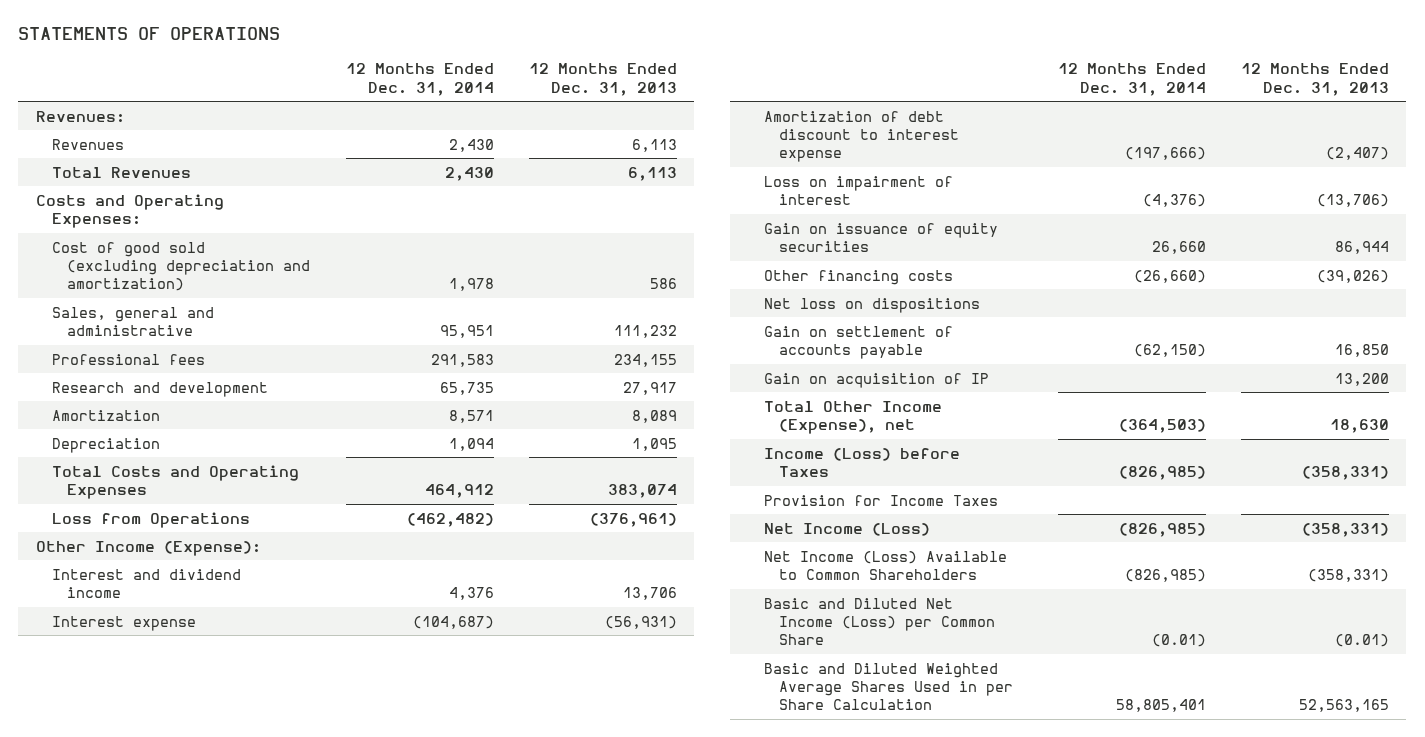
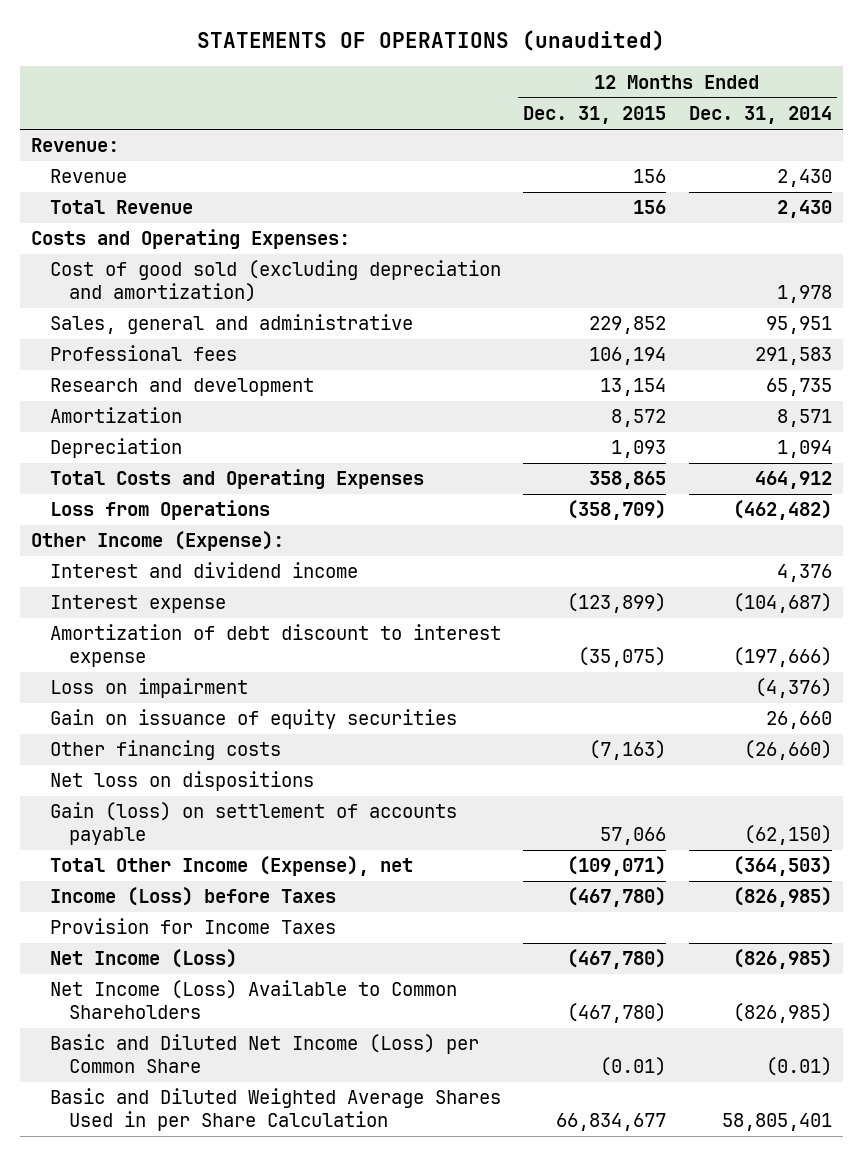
- STATEMENTS OF OPERATIONS
+ STATEMENTS OF OPERATIONS (unaudited)
- | 12 Months Ended Dec. 31, 2014 | 12 Months Ended Dec. 31, 2013
+ | 12 Months Ended Dec. 31, 2015 | 12 Months Ended Dec. 31, 2014
- Revenues:
- Revenues | 2,430 | 6,113
- Total Revenues | 2,430 | 6,113
+ Revenue:
+ Revenue | 156 | 2,430
+ Total Revenue | 156 | 2,430
- Loss on impairment of interest | (4,376) | (13,706)
+ Loss on impairment | | (4,376)
- Gain on settlement of accounts payable | (62,150) | 16,850
- Gain on acquisition of IP | | 13,200
+ Gain (loss) on settlement of accounts payable | 57,066 | (62,150)

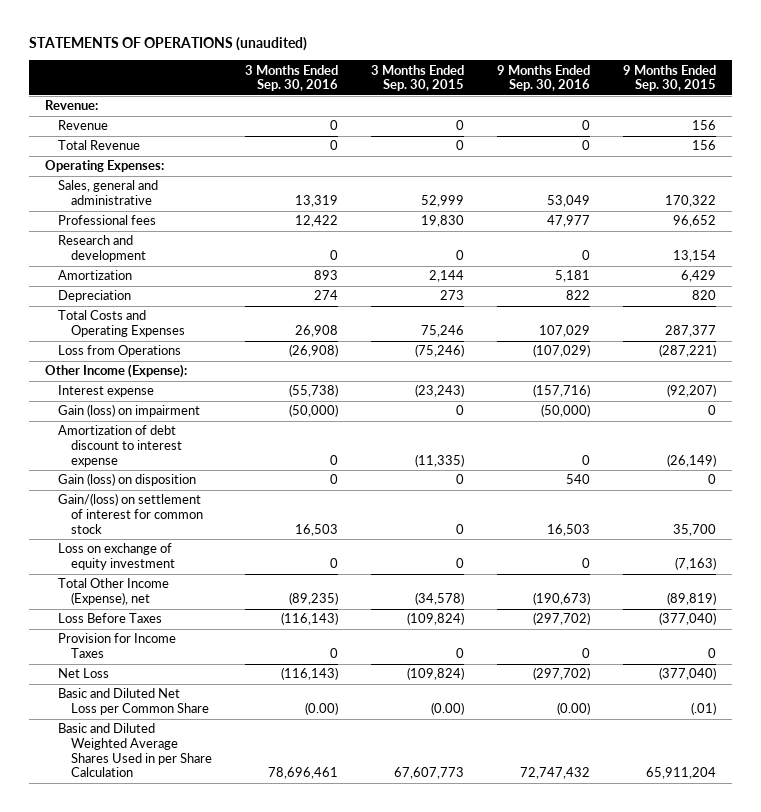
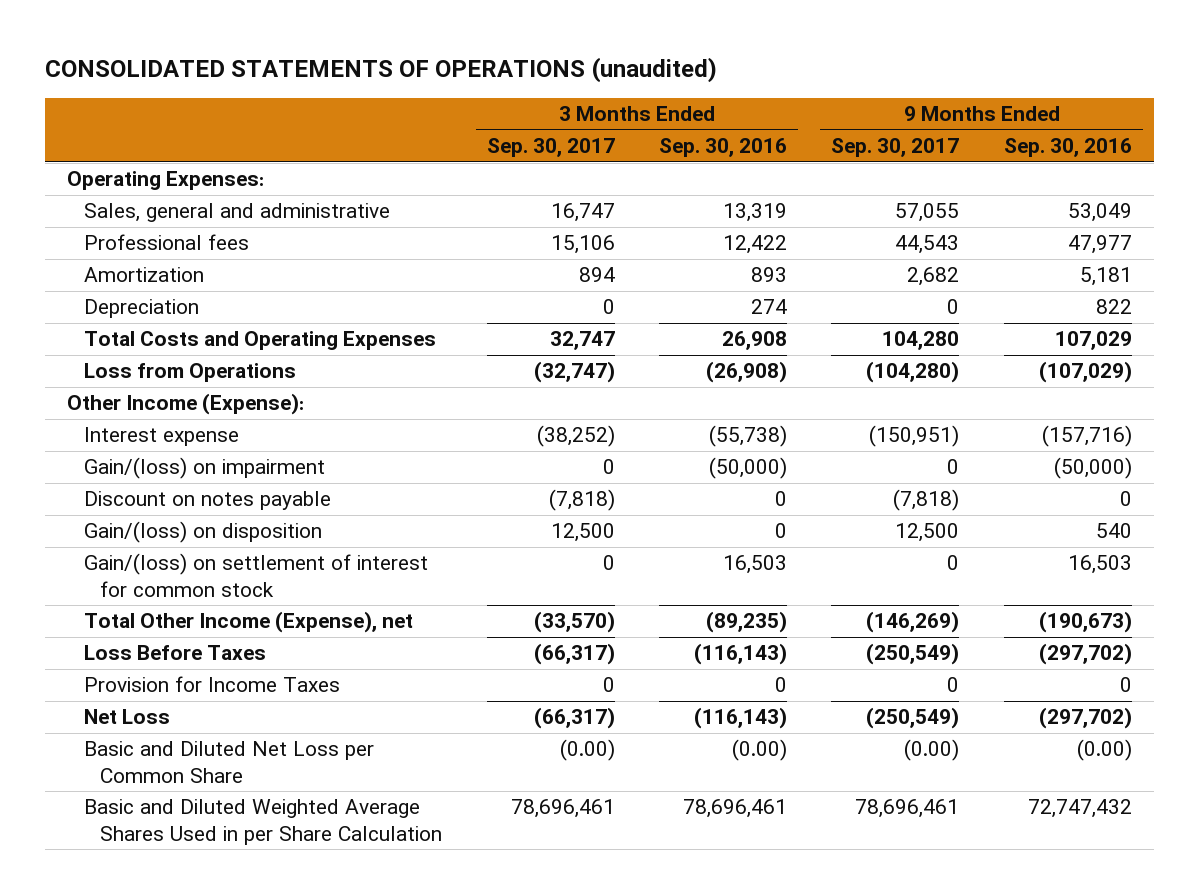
- STATEMENTS OF OPERATIONS (unaudited)
+ CONSOLIDATED STATEMENTS OF OPERATIONS (unaudited)
- | 3 Months Ended Sep. 30, 2016 | 3 Months Ended Sep. 30, 2015 | 9 Months Ended Sep. 30, 2016 | 9 Months Ended Sep. 30, 2015
+ | 3 Months Ended Sep. 30, 2017 | 3 Months Ended Sep. 30, 2016 | 9 Months Ended Sep. 30, 2017 | 9 Months Ended Sep. 30, 2016
- Revenue:
- Revenue | 0 | 0 | 0 | 156
- Total Revenue | 0 | 0 | 0 | 156
- Research and development | 0 | 0 | 0 | 13,154
- Gain (loss) on impairment | (50,000) | 0 | (50,000) | 0
- Amortization of debt discount to interest expense | 0 | (11,335) | 0 | (26,149)
- Gain (loss) on disposition | 0 | 0 | 540 | 0
+ Gain/(loss) on impairment | 0 | (50,000) | 0 | (50,000)
+ Discount on notes payable | (7,818) | 0 | (7,818) | 0
+ Gain/(loss) on disposition | 12,500 | 0 | 12,500 | 540
- Loss on exchange of equity investment | 0 | 0 | 0 | (7,163)

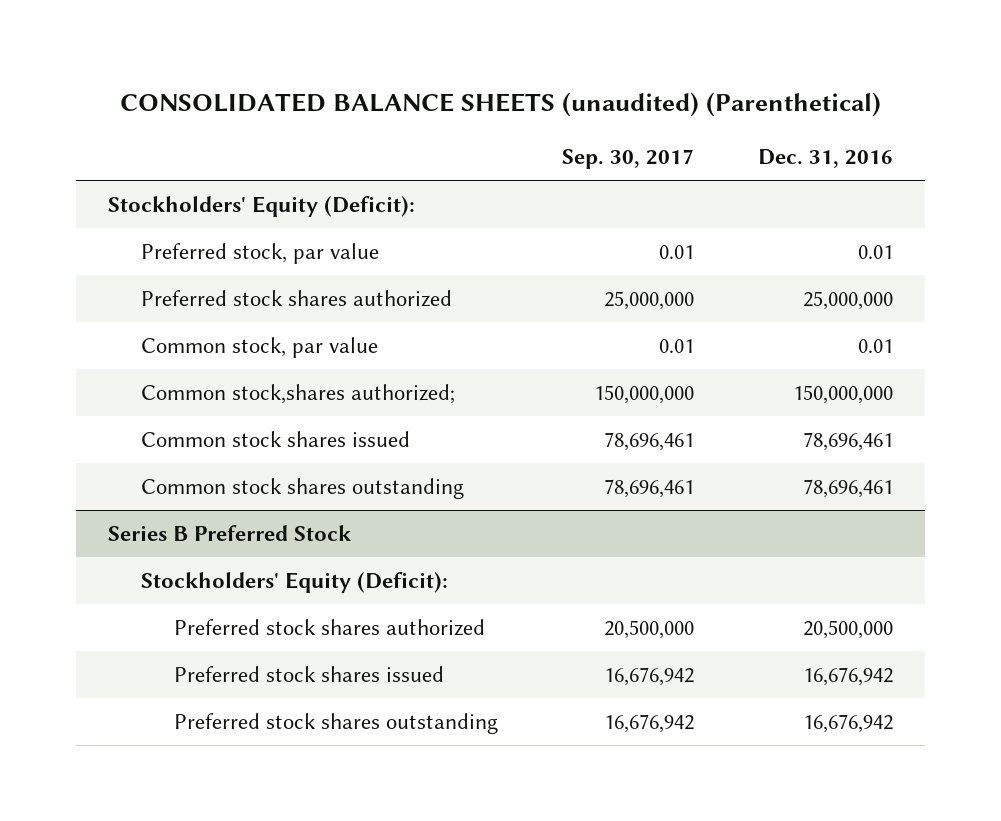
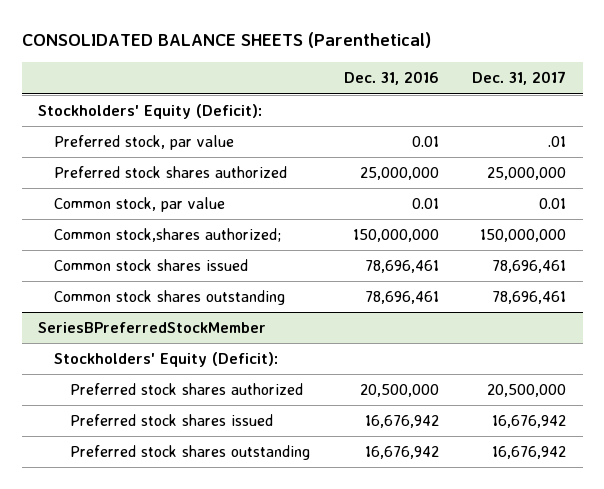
- CONSOLIDATED BALANCE SHEETS (unaudited) (Parenthetical)
+ CONSOLIDATED BALANCE SHEETS (Parenthetical)
- | Sep. 30, 2017 | Dec. 31, 2016
+ | Dec. 31, 2016 | Dec. 31, 2017
- Series B Preferred Stock
+ SeriesBPreferredStockMember

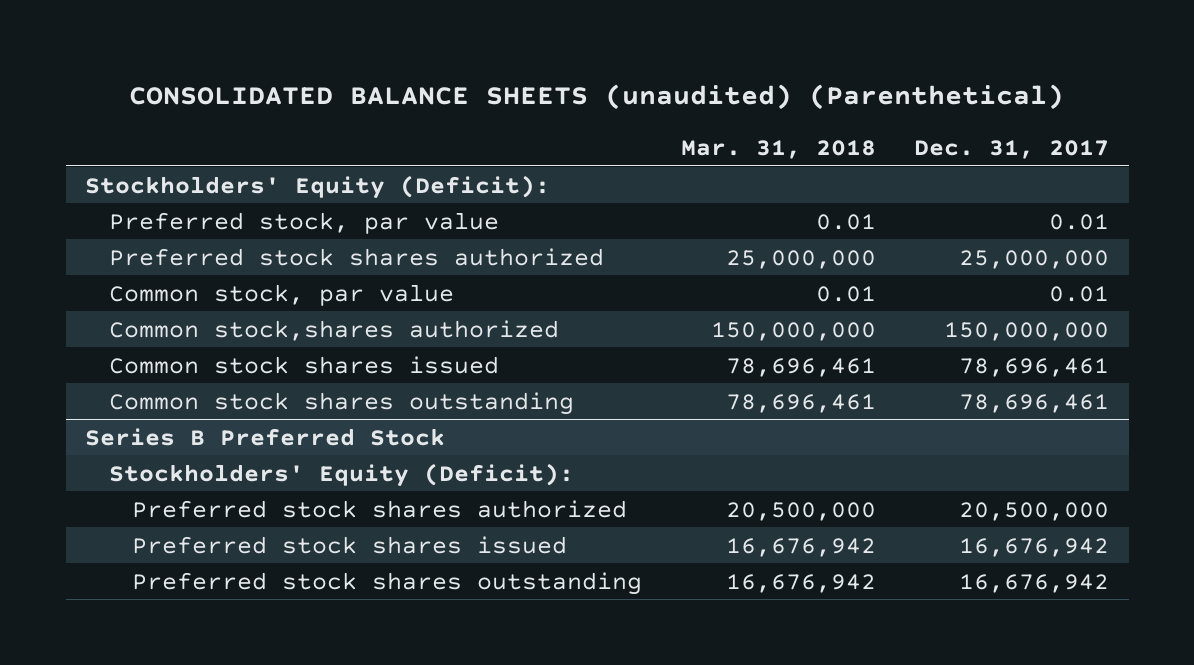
- CONSOLIDATED BALANCE SHEETS (Parenthetical)
+ CONSOLIDATED BALANCE SHEETS (unaudited) (Parenthetical)
- | Dec. 31, 2016 | Dec. 31, 2017
+ | Mar. 31, 2018 | Dec. 31, 2017
- Preferred stock, par value | 0.01 | .01
+ Preferred stock, par value | 0.01 | 0.01
- Common stock,shares authorized; | 150,000,000 | 150,000,000
+ Common stock,shares authorized | 150,000,000 | 150,000,000
- SeriesBPreferredStockMember
+ Series B Preferred Stock

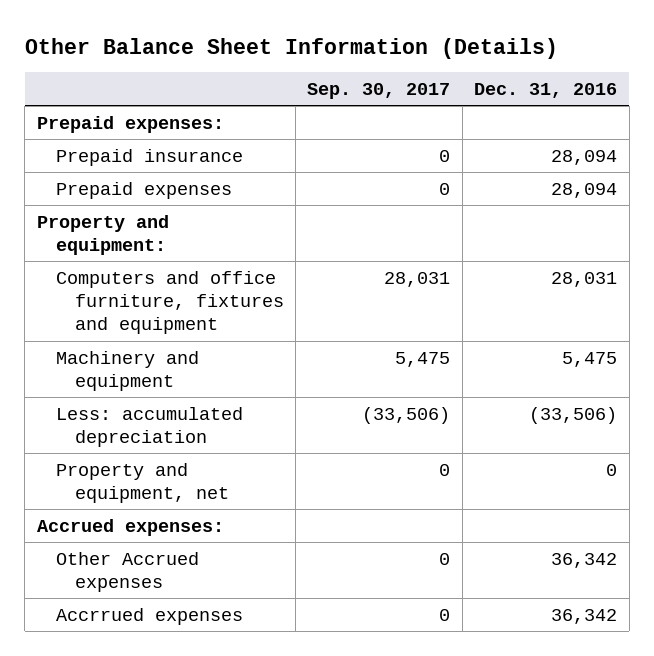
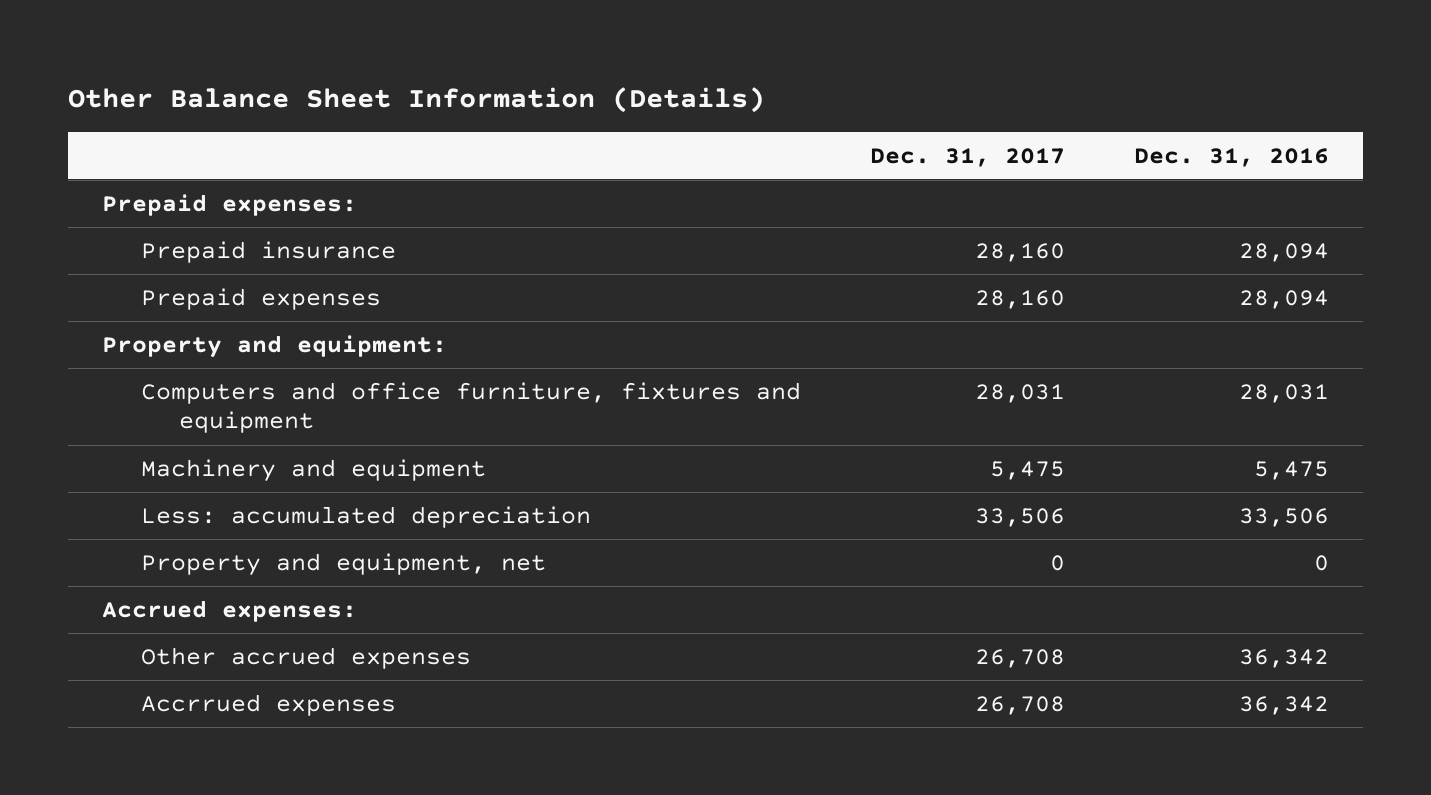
- | Sep. 30, 2017 | Dec. 31, 2016
+ | Dec. 31, 2017 | Dec. 31, 2016
- Less: accumulated depreciation | (33,506) | (33,506)
+ Less: accumulated depreciation | 33,506 | 33,506
- Other Accrued expenses | 0 | 36,342
+ Other accrued expenses | 26,708 | 36,342

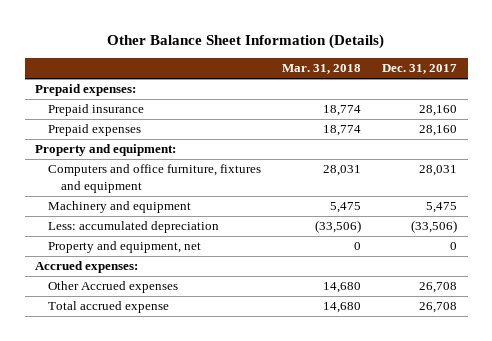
- | Dec. 31, 2017 | Dec. 31, 2016
+ | Mar. 31, 2018 | Dec. 31, 2017
- Less: accumulated depreciation | 33,506 | 33,506
+ Less: accumulated depreciation | (33,506) | (33,506)
- Other accrued expenses | 26,708 | 36,342
- Accrrued expenses | 26,708 | 36,342
+ Other Accrued expenses | 14,680 | 26,708
+ Total accrued expense | 14,680 | 26,708

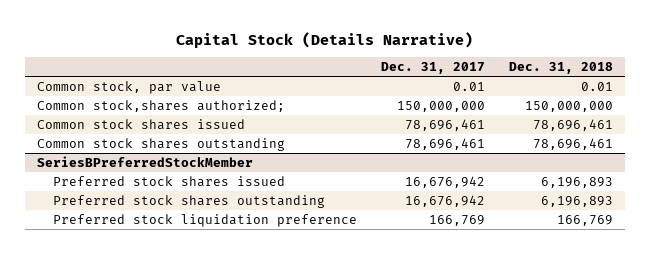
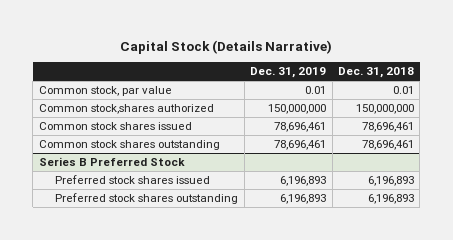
- | Dec. 31, 2017 | Dec. 31, 2018
+ | Dec. 31, 2019 | Dec. 31, 2018
- Common stock,shares authorized; | 150,000,000 | 150,000,000
+ Common stock,shares authorized | 150,000,000 | 150,000,000
- SeriesBPreferredStockMember
+ Series B Preferred Stock
- Preferred stock liquidation preference | 166,769 | 166,769

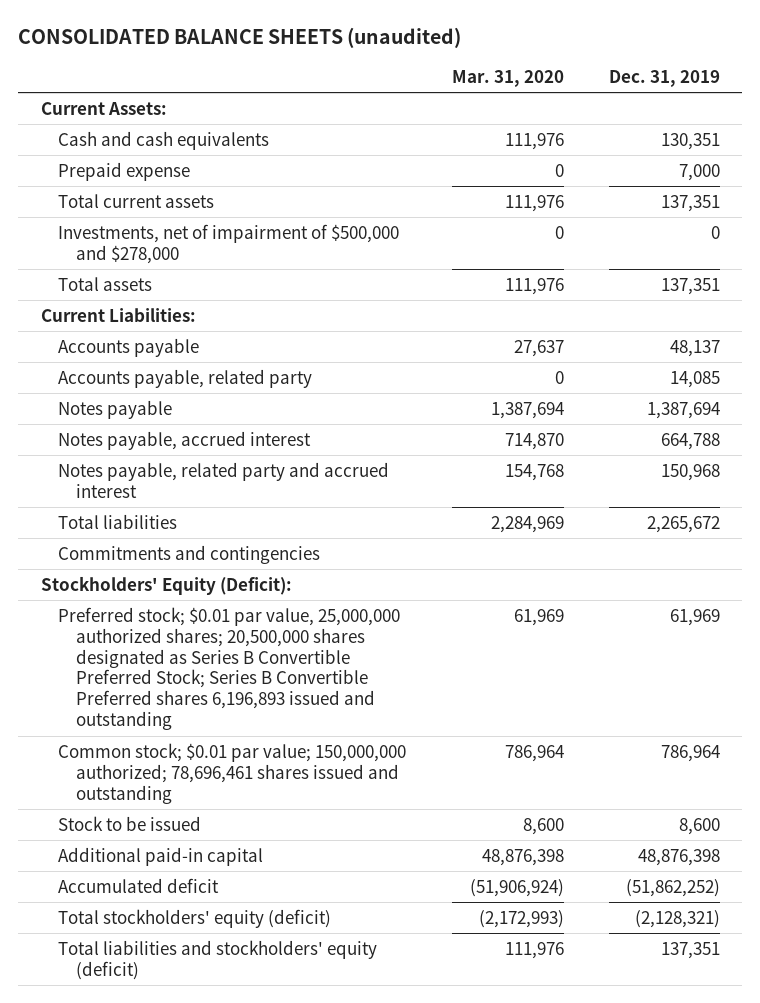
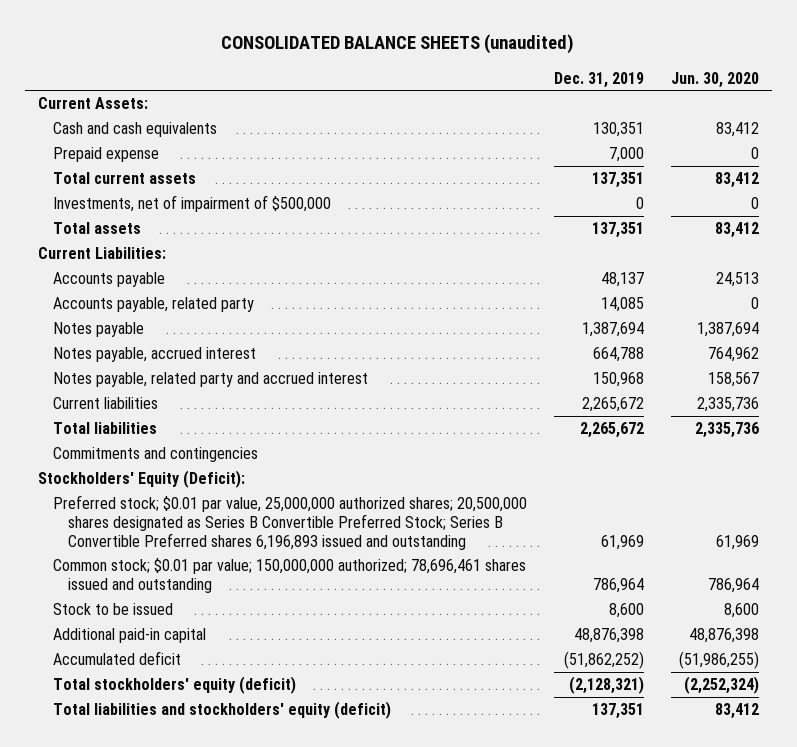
- | Mar. 31, 2020 | Dec. 31, 2019
+ | Dec. 31, 2019 | Jun. 30, 2020
- Investments, net of impairment of $500,000 and $278,000 | 0 | 0
+ Investments, net of impairment of $500,000 | 0 | 0
+ Current liabilities | 2,265,672 | 2,335,736

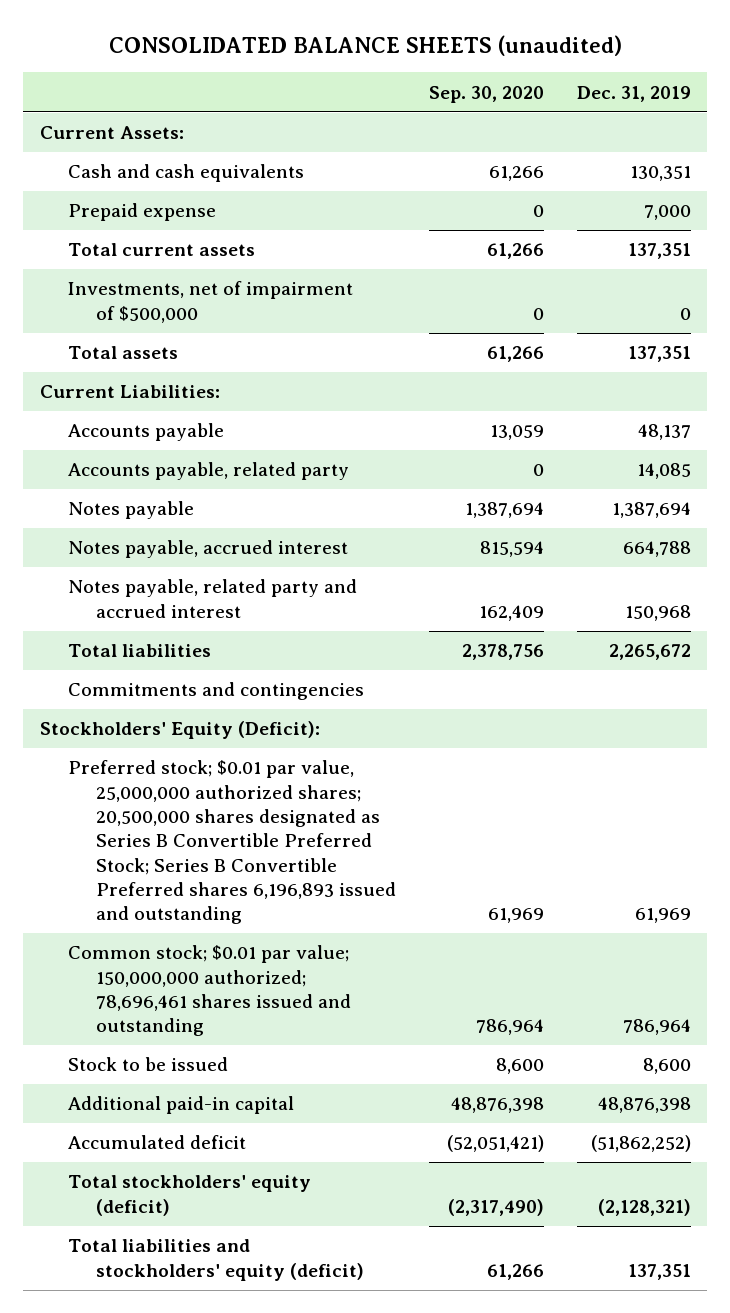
- | Dec. 31, 2019 | Jun. 30, 2020
+ | Sep. 30, 2020 | Dec. 31, 2019
- Current liabilities | 2,265,672 | 2,335,736

